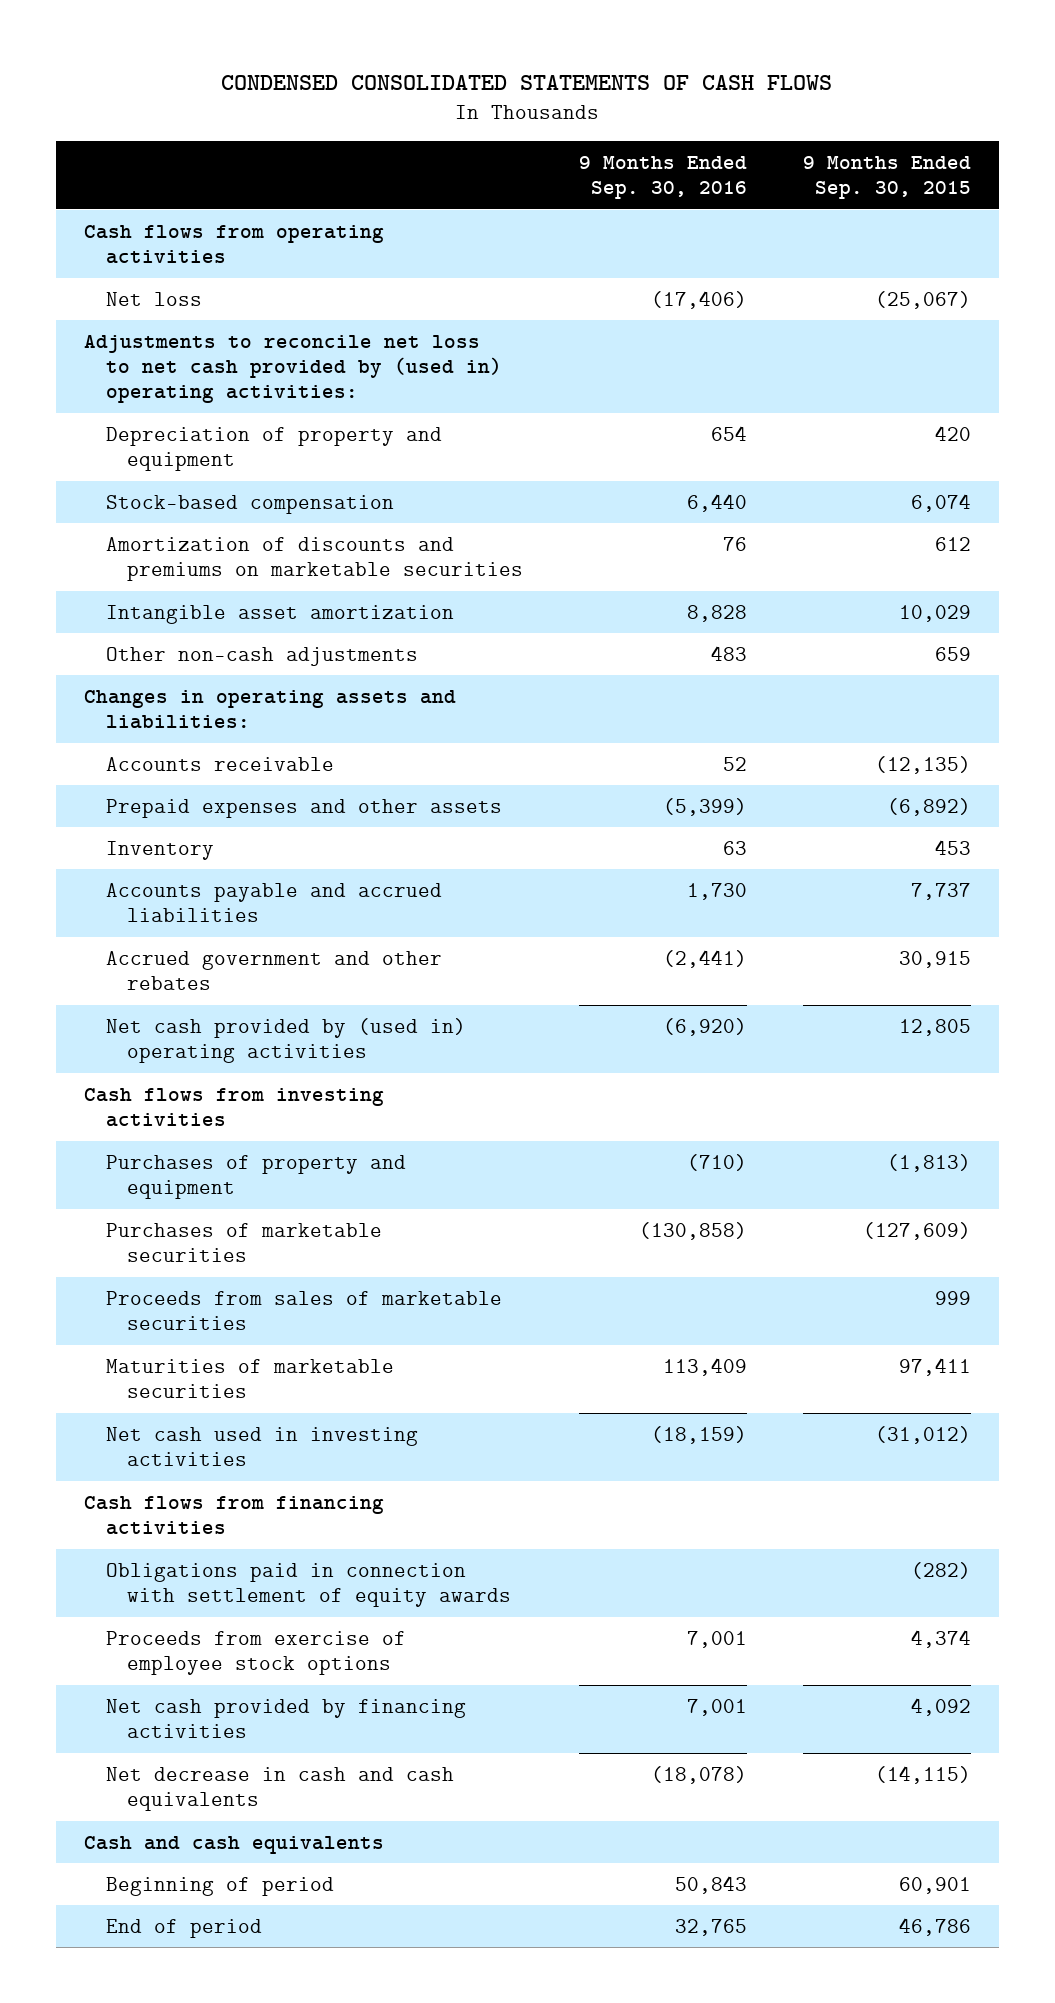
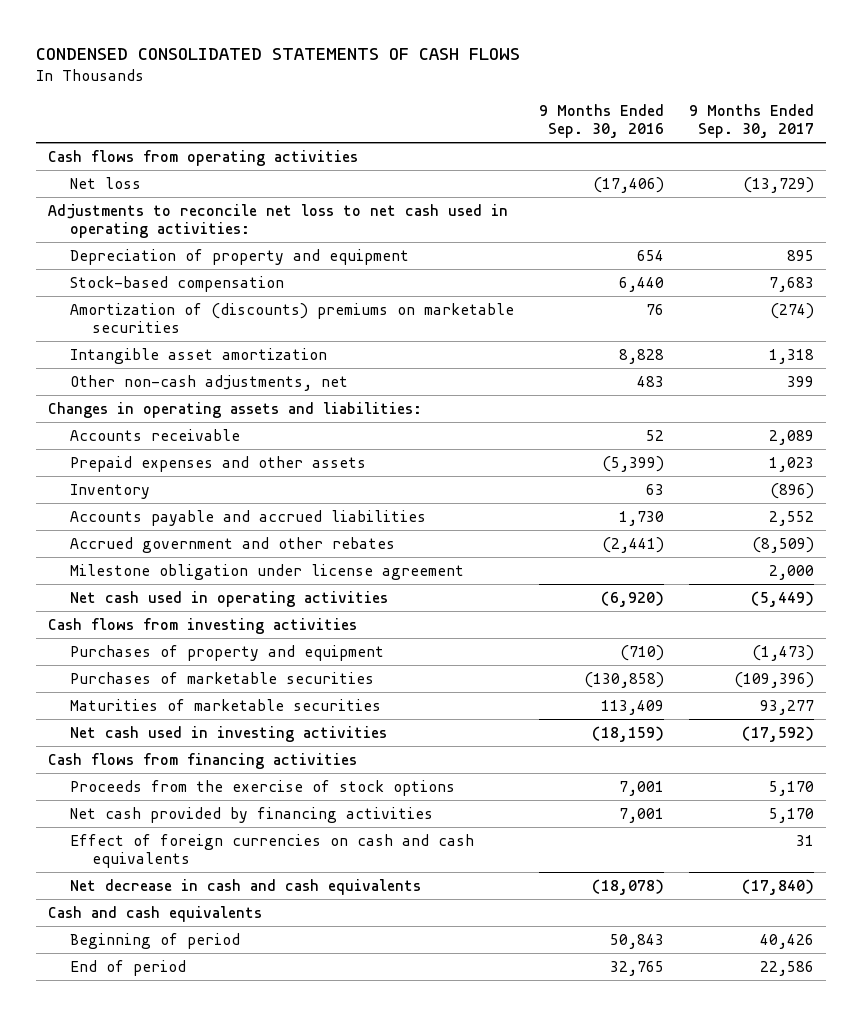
- | 9 Months Ended Sep. 30, 2016 | 9 Months Ended Sep. 30, 2015
+ | 9 Months Ended Sep. 30, 2016 | 9 Months Ended Sep. 30, 2017
- Adjustments to reconcile net loss to net cash provided by (used in) operating activities:
+ Adjustments to reconcile net loss to net cash used in operating activities:
- Amortization of discounts and premiums on marketable securities | 76 | 612
+ Amortization of (discounts) premiums on marketable securities | 76 | (274)
- Other non-cash adjustments | 483 | 659
+ Other non-cash adjustments, net | 483 | 399
- Net cash provided by (used in) operating activities | (6,920) | 12,805
+ Milestone obligation under license agreement | | 2,000
+ Net cash used in operating activities | (6,920) | (5,449)
- Proceeds from sales of marketable securities | | 999
- Obligations paid in connection with settlement of equity awards | | (282)
- Proceeds from exercise of employee stock options | 7,001 | 4,374
+ Proceeds from the exercise of stock options | 7,001 | 5,170
+ Effect of foreign currencies on cash and cash equivalents | | 31

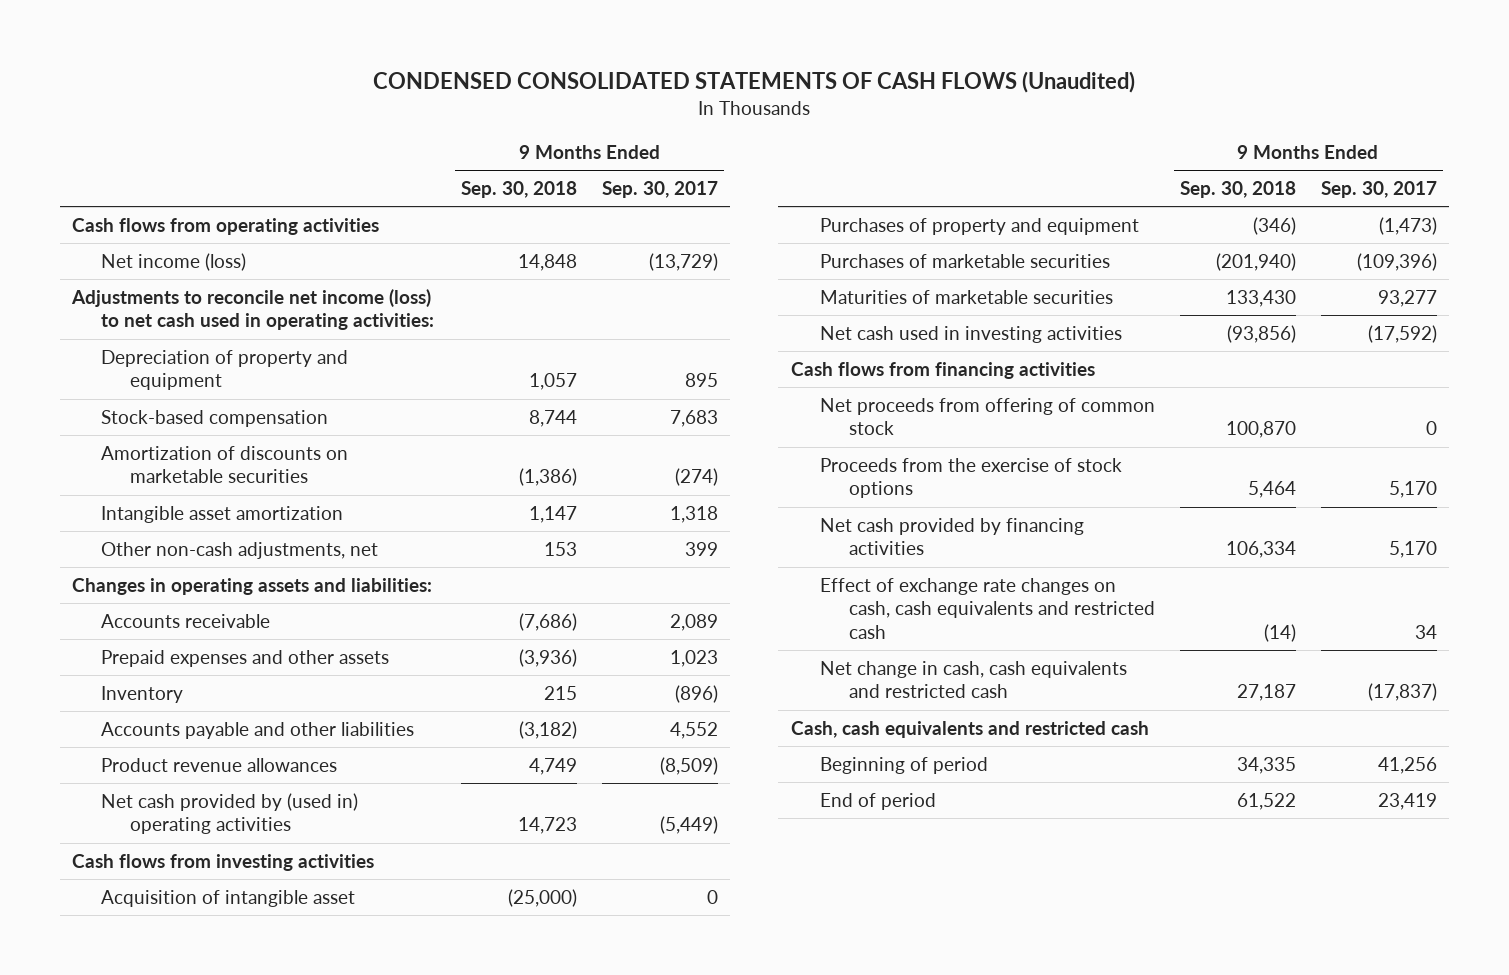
- CONDENSED CONSOLIDATED STATEMENTS OF CASH FLOWS
+ CONDENSED CONSOLIDATED STATEMENTS OF CASH FLOWS (Unaudited)
- | 9 Months Ended Sep. 30, 2016 | 9 Months Ended Sep. 30, 2017
+ | 9 Months Ended Sep. 30, 2018 | 9 Months Ended Sep. 30, 2017
- Net loss | (17,406) | (13,729)
- Adjustments to reconcile net loss to net cash used in operating activities:
+ Net income (loss) | 14,848 | (13,729)
+ Adjustments to reconcile net income (loss) to net cash used in operating activities:
- Amortization of (discounts) premiums on marketable securities | 76 | (274)
+ Amortization of discounts on marketable securities | (1,386) | (274)
- Accounts payable and accrued liabilities | 1,730 | 2,552
- Accrued government and other rebates | (2,441) | (8,509)
- Milestone obligation under license agreement | | 2,000
- Net cash used in operating activities | (6,920) | (5,449)
+ Accounts payable and other liabilities | (3,182) | 4,552
+ Product revenue allowances | 4,749 | (8,509)
+ Net cash provided by (used in) operating activities | 14,723 | (5,449)
+ Acquisition of intangible asset | (25,000) | 0
+ Net proceeds from offering of common stock | 100,870 | 0
- Effect of foreign currencies on cash and cash equivalents | | 31
- Net decrease in cash and cash equivalents | (18,078) | (17,840)
- Cash and cash equivalents
- Beginning of period | 50,843 | 40,426
- End of period | 32,765 | 22,586
+ Effect of exchange rate changes on cash, cash equivalents and restricted cash | (14) | 34
+ Net change in cash, cash equivalents and restricted cash | 27,187 | (17,837)
+ Cash, cash equivalents and restricted cash
+ Beginning of period | 34,335 | 41,256
+ End of period | 61,522 | 23,419

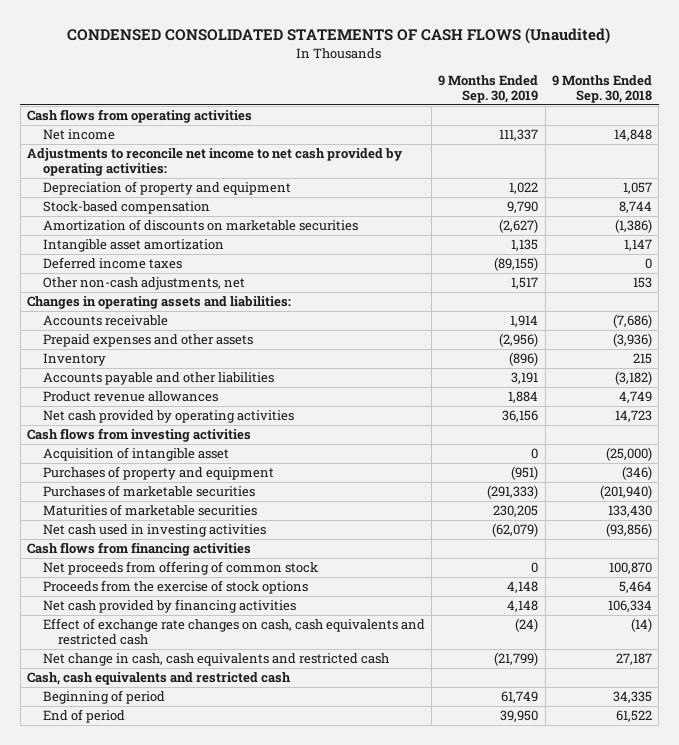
- | 9 Months Ended Sep. 30, 2018 | 9 Months Ended Sep. 30, 2017
+ | 9 Months Ended Sep. 30, 2019 | 9 Months Ended Sep. 30, 2018
- Net income (loss) | 14,848 | (13,729)
- Adjustments to reconcile net income (loss) to net cash used in operating activities:
+ Net income | 111,337 | 14,848
+ Adjustments to reconcile net income to net cash provided by operating activities:
+ Deferred income taxes | (89,155) | 0
- Net cash provided by (used in) operating activities | 14,723 | (5,449)
+ Net cash provided by operating activities | 36,156 | 14,723

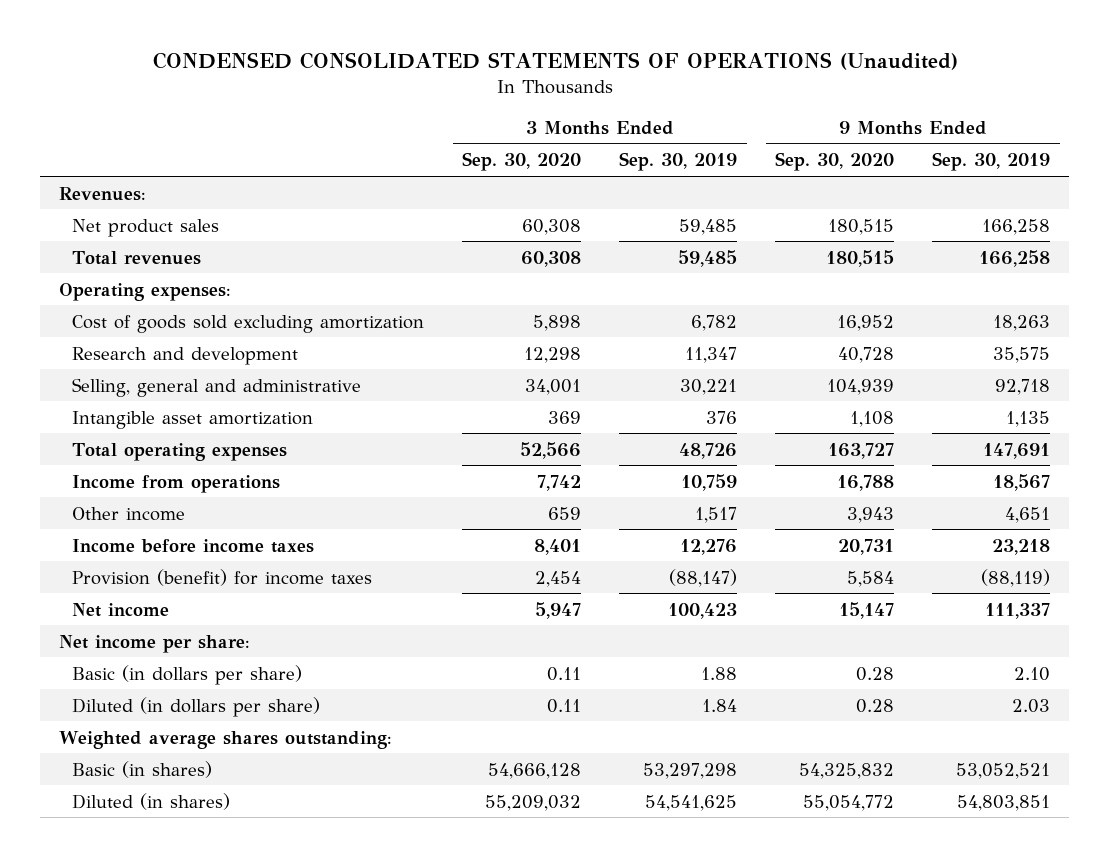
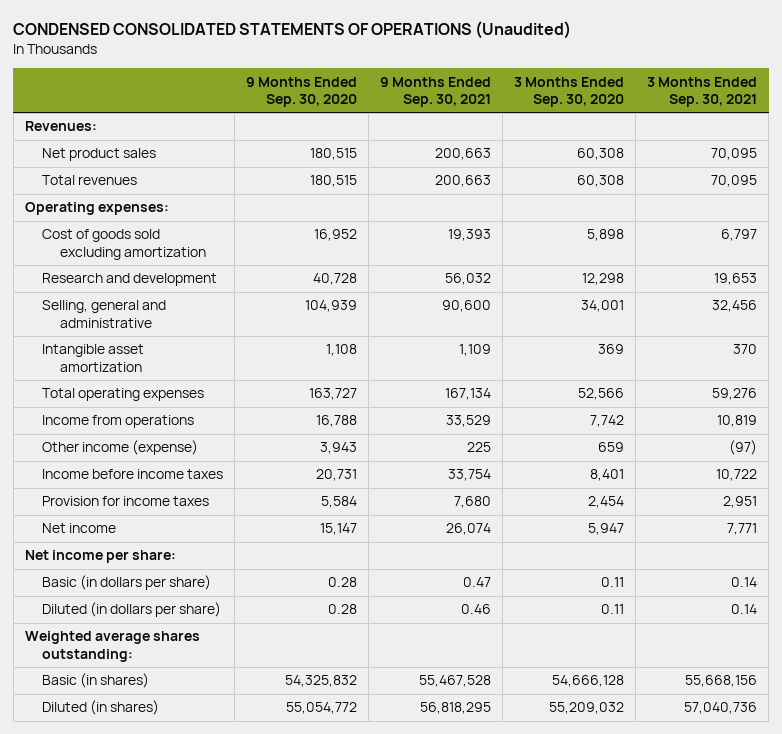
- | 3 Months Ended Sep. 30, 2020 | 3 Months Ended Sep. 30, 2019 | 9 Months Ended Sep. 30, 2020 | 9 Months Ended Sep. 30, 2019
+ | 9 Months Ended Sep. 30, 2020 | 9 Months Ended Sep. 30, 2021 | 3 Months Ended Sep. 30, 2020 | 3 Months Ended Sep. 30, 2021
- Other income | 659 | 1,517 | 3,943 | 4,651
+ Other income (expense) | 3,943 | 225 | 659 | (97)
- Provision (benefit) for income taxes | 2,454 | (88,147) | 5,584 | (88,119)
+ Provision for income taxes | 5,584 | 7,680 | 2,454 | 2,951

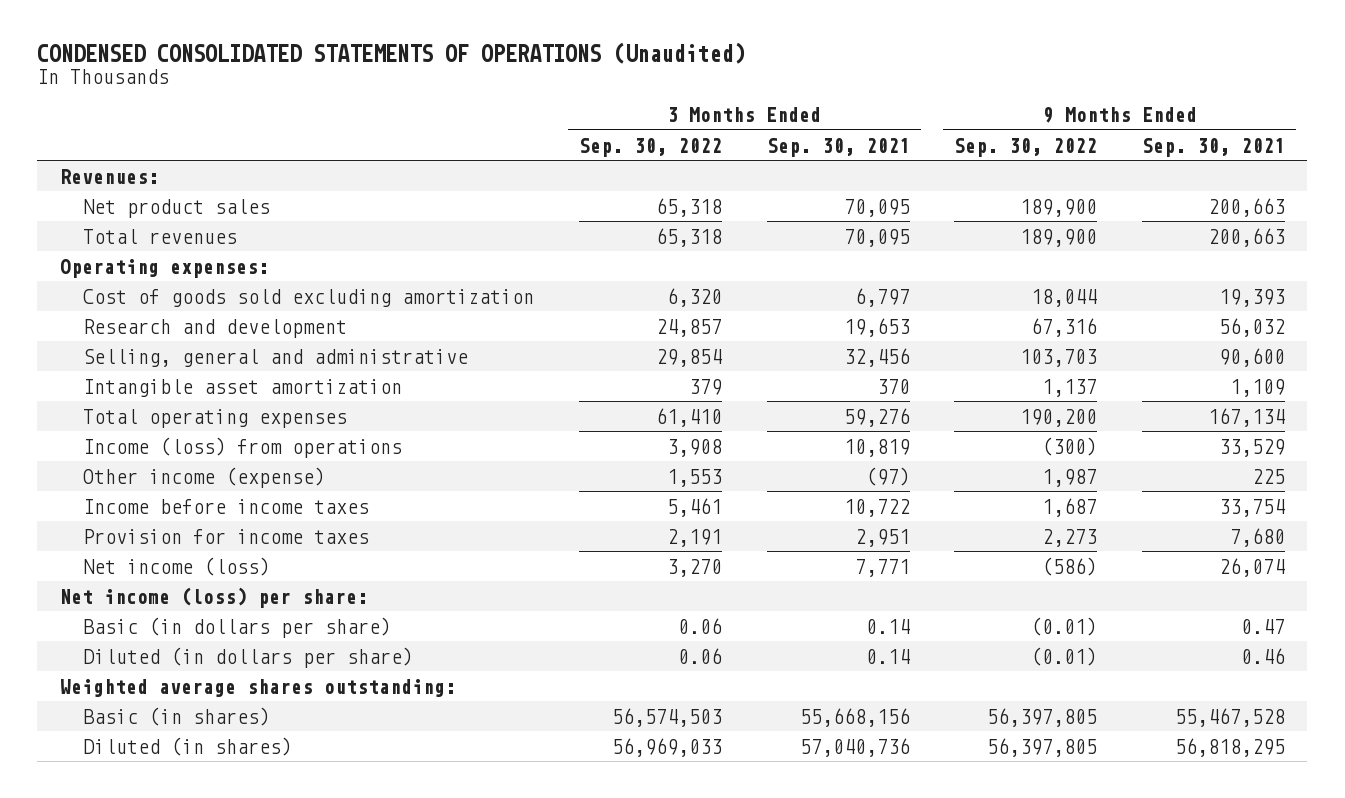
- | 9 Months Ended Sep. 30, 2020 | 9 Months Ended Sep. 30, 2021 | 3 Months Ended Sep. 30, 2020 | 3 Months Ended Sep. 30, 2021
+ | 3 Months Ended Sep. 30, 2022 | 3 Months Ended Sep. 30, 2021 | 9 Months Ended Sep. 30, 2022 | 9 Months Ended Sep. 30, 2021
- Income from operations | 16,788 | 33,529 | 7,742 | 10,819
+ Income (loss) from operations | 3,908 | 10,819 | (300) | 33,529
- Net income | 15,147 | 26,074 | 5,947 | 7,771
- Net income per share:
+ Net income (loss) | 3,270 | 7,771 | (586) | 26,074
+ Net income (loss) per share:

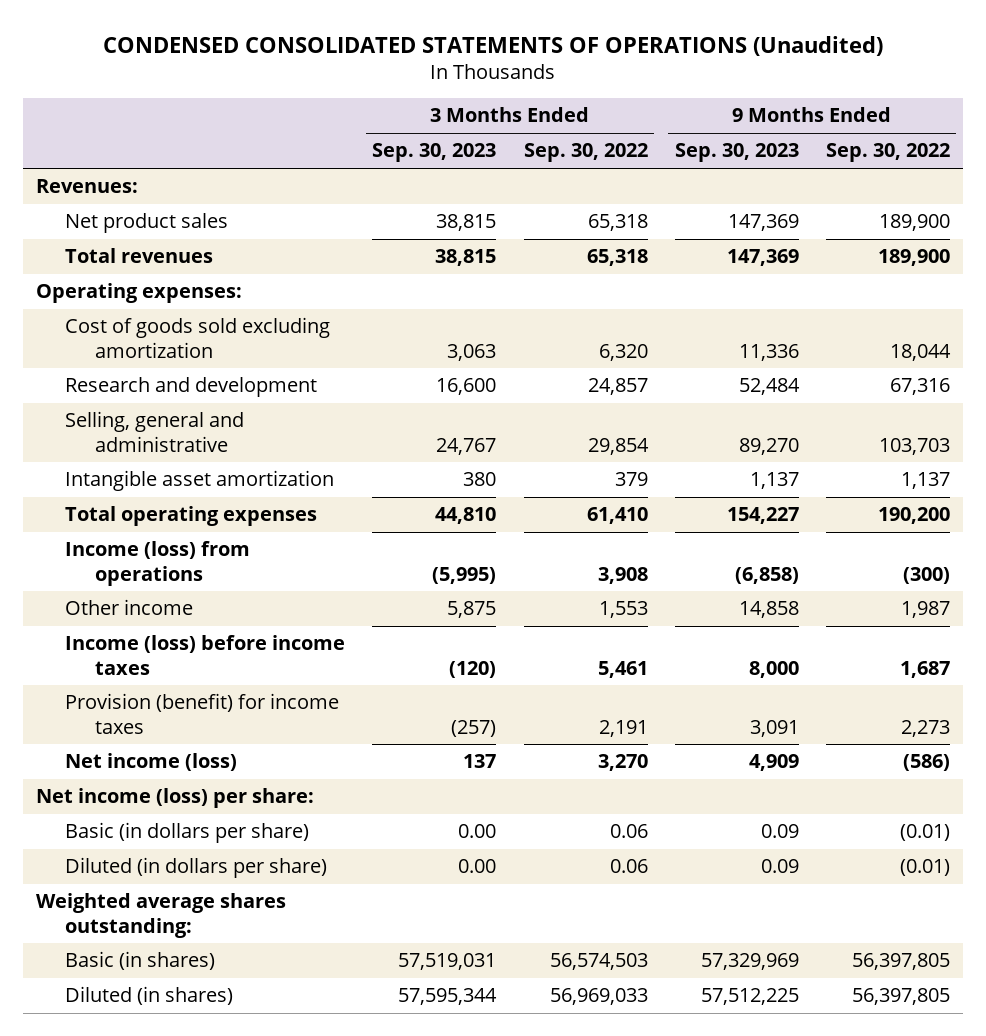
- | 3 Months Ended Sep. 30, 2022 | 3 Months Ended Sep. 30, 2021 | 9 Months Ended Sep. 30, 2022 | 9 Months Ended Sep. 30, 2021
+ | 3 Months Ended Sep. 30, 2023 | 3 Months Ended Sep. 30, 2022 | 9 Months Ended Sep. 30, 2023 | 9 Months Ended Sep. 30, 2022
- Other income (expense) | 1,553 | (97) | 1,987 | 225
- Income before income taxes | 5,461 | 10,722 | 1,687 | 33,754
- Provision for income taxes | 2,191 | 2,951 | 2,273 | 7,680
+ Other income | 5,875 | 1,553 | 14,858 | 1,987
+ Income (loss) before income taxes | (120) | 5,461 | 8,000 | 1,687
+ Provision (benefit) for income taxes | (257) | 2,191 | 3,091 | 2,273

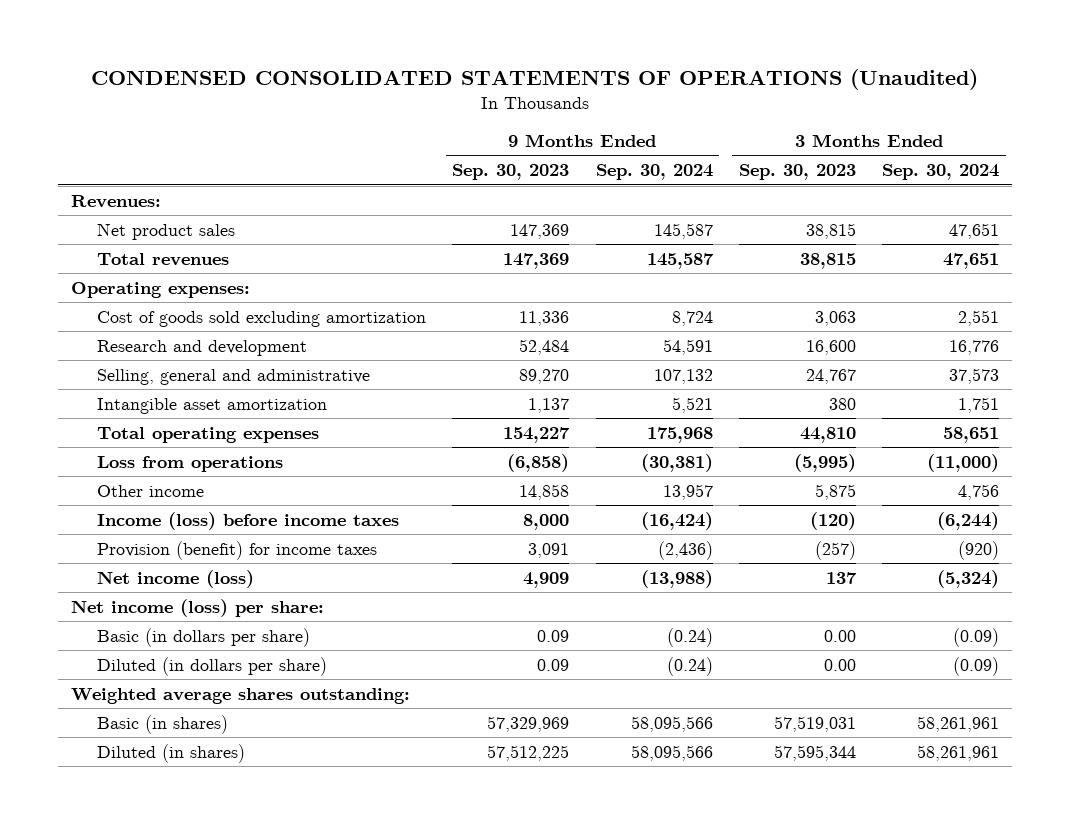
- | 3 Months Ended Sep. 30, 2023 | 3 Months Ended Sep. 30, 2022 | 9 Months Ended Sep. 30, 2023 | 9 Months Ended Sep. 30, 2022
+ | 9 Months Ended Sep. 30, 2023 | 9 Months Ended Sep. 30, 2024 | 3 Months Ended Sep. 30, 2023 | 3 Months Ended Sep. 30, 2024
- Income (loss) from operations | (5,995) | 3,908 | (6,858) | (300)
+ Loss from operations | (6,858) | (30,381) | (5,995) | (11,000)

